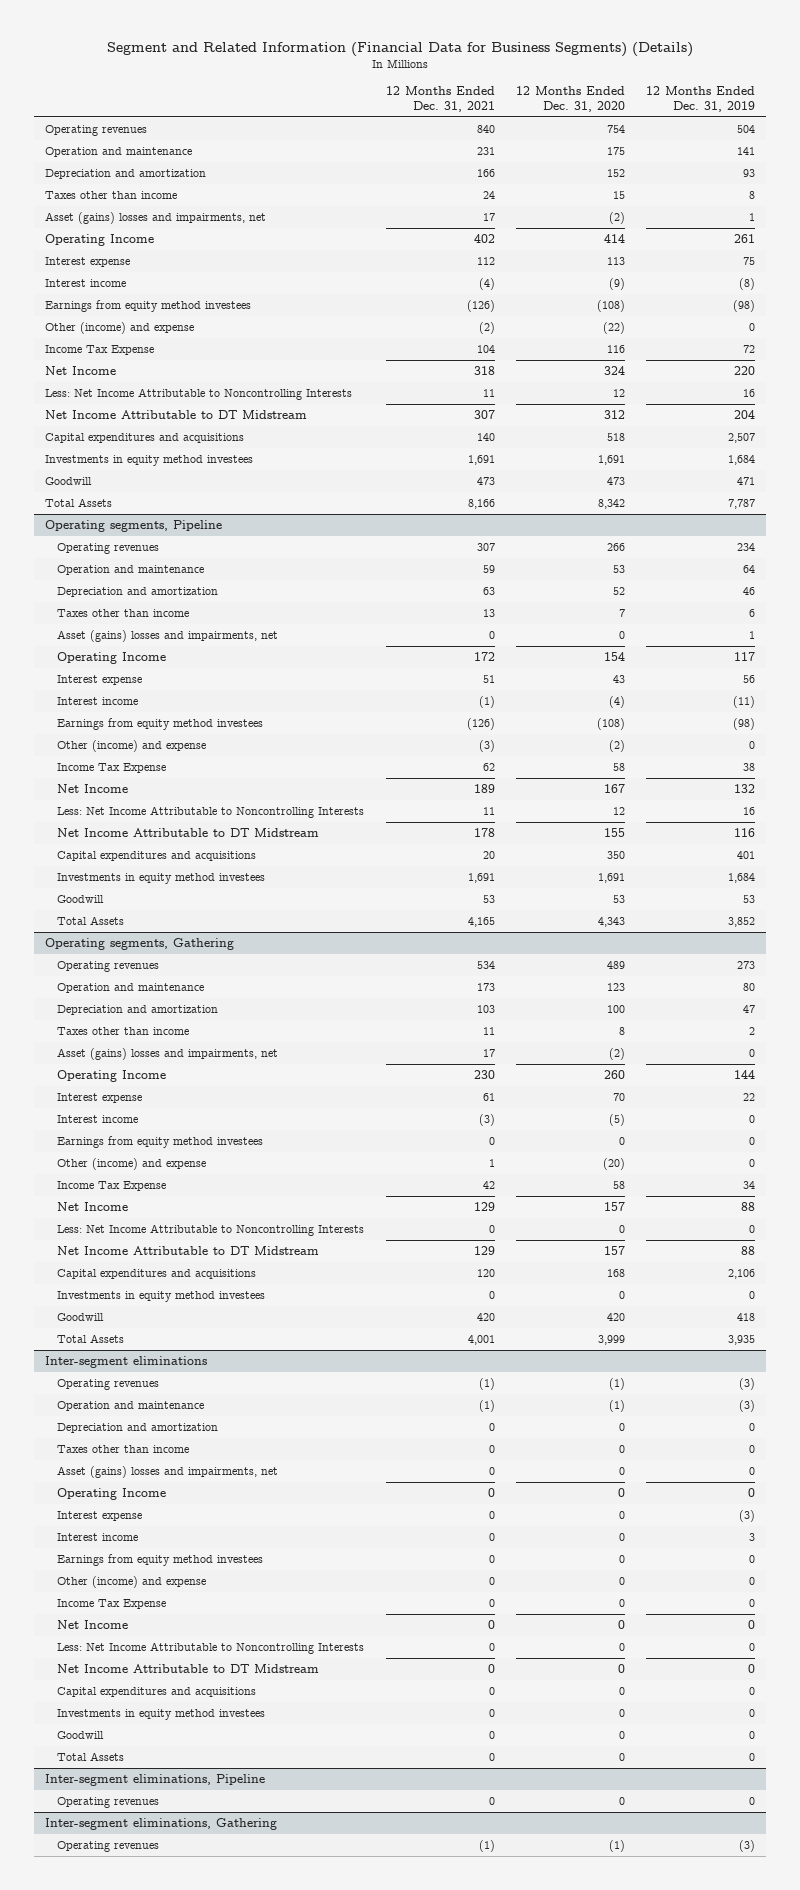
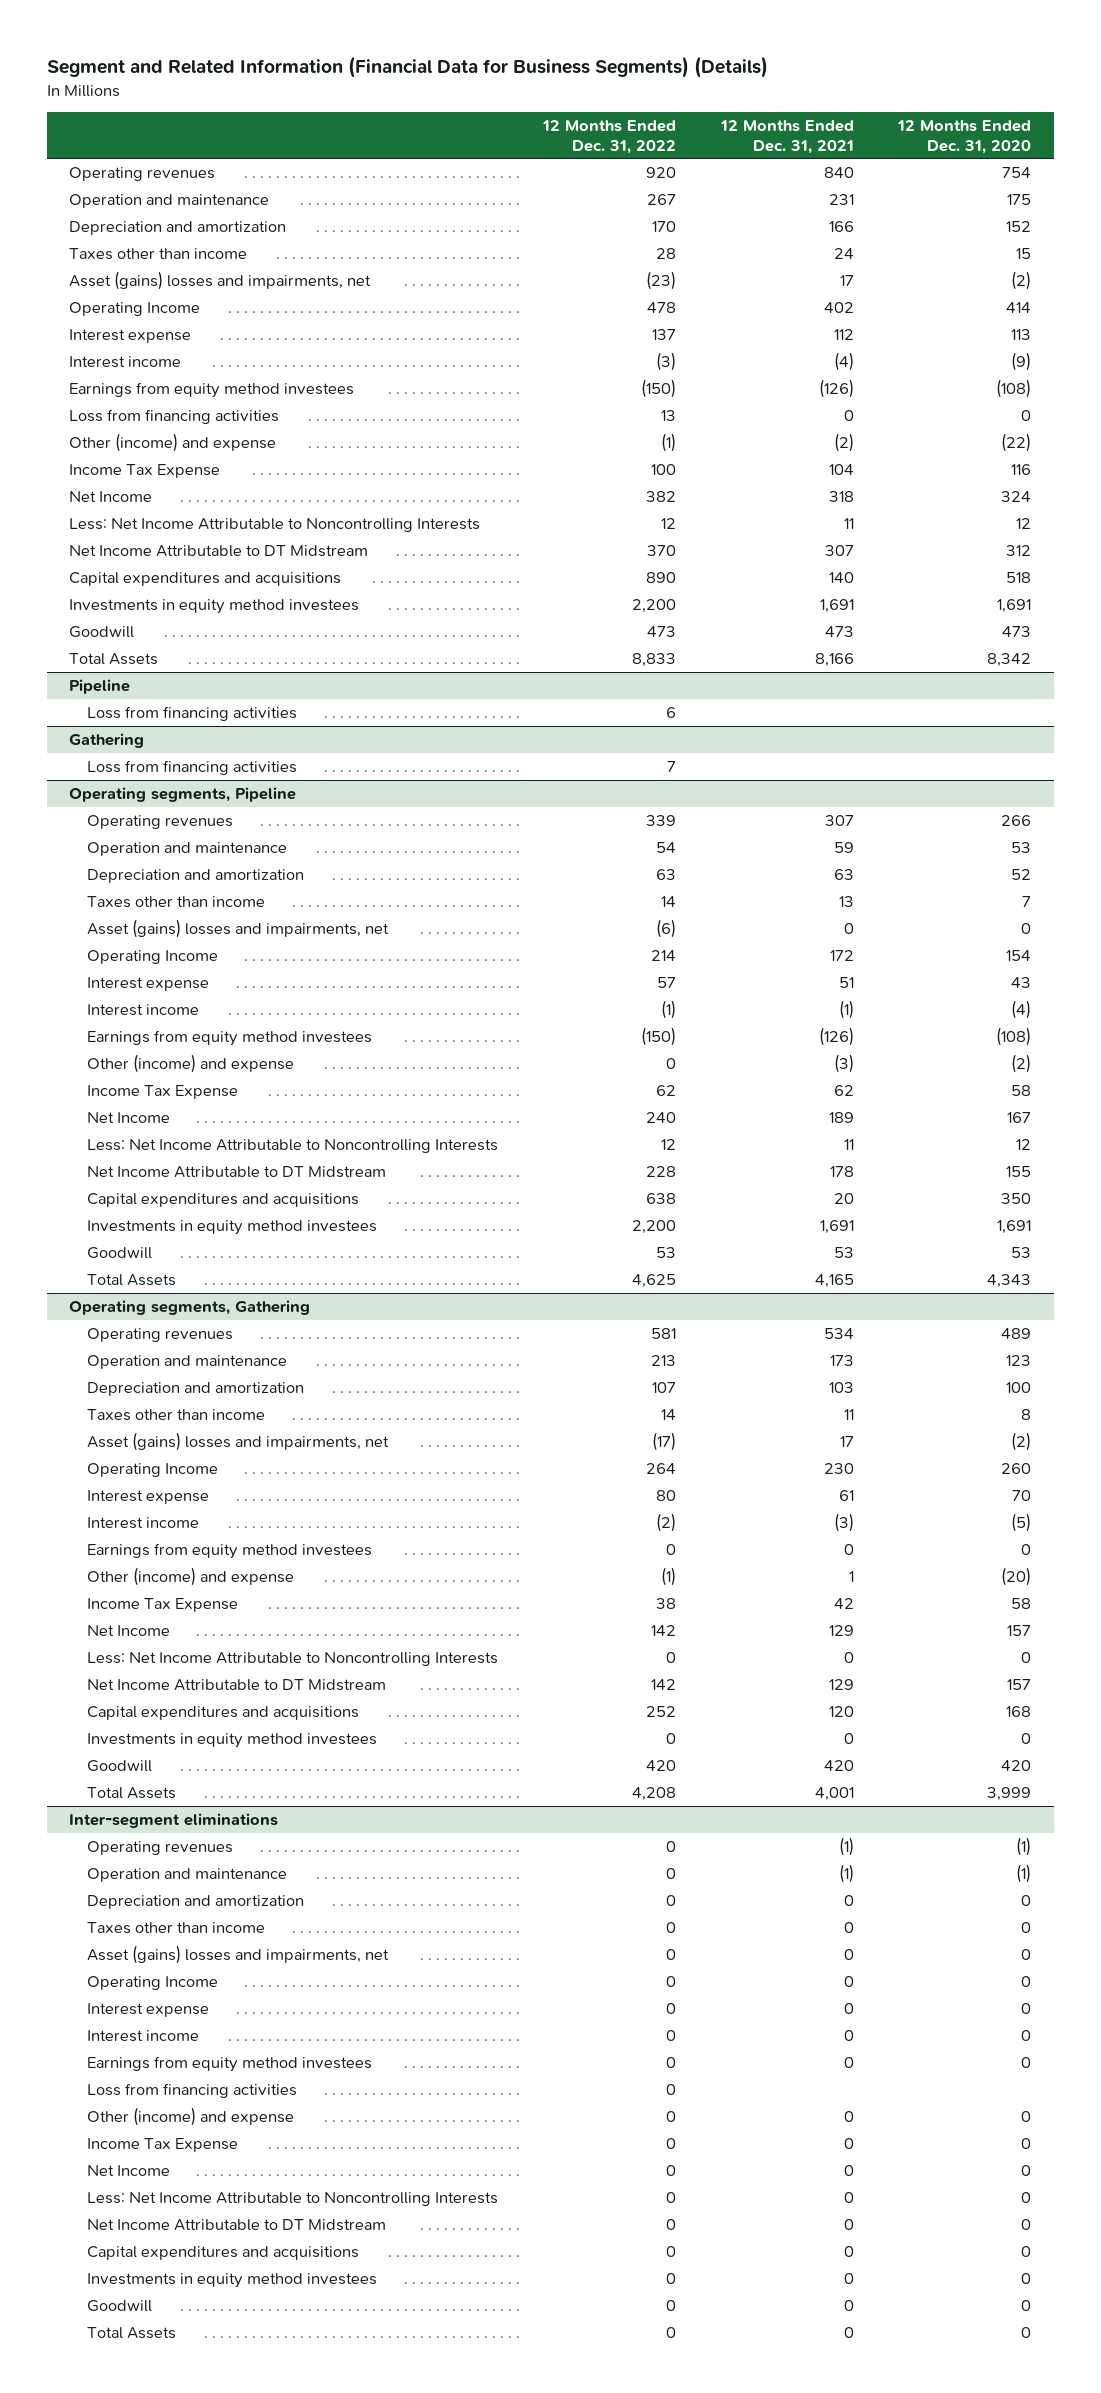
- | 12 Months Ended Dec. 31, 2021 | 12 Months Ended Dec. 31, 2020 | 12 Months Ended Dec. 31, 2019
+ | 12 Months Ended Dec. 31, 2022 | 12 Months Ended Dec. 31, 2021 | 12 Months Ended Dec. 31, 2020
+ Loss from financing activities | 13 | 0 | 0
+ Pipeline
+ Loss from financing activities | 6 | |
+ Gathering
+ Loss from financing activities | 7 | |
@ Inter-segment eliminations
+ Loss from financing activities | 0 | |
- Inter-segment eliminations, Pipeline
- Operating revenues | 0 | 0 | 0
- Inter-segment eliminations, Gathering
- Operating revenues | (1) | (1) | (3)

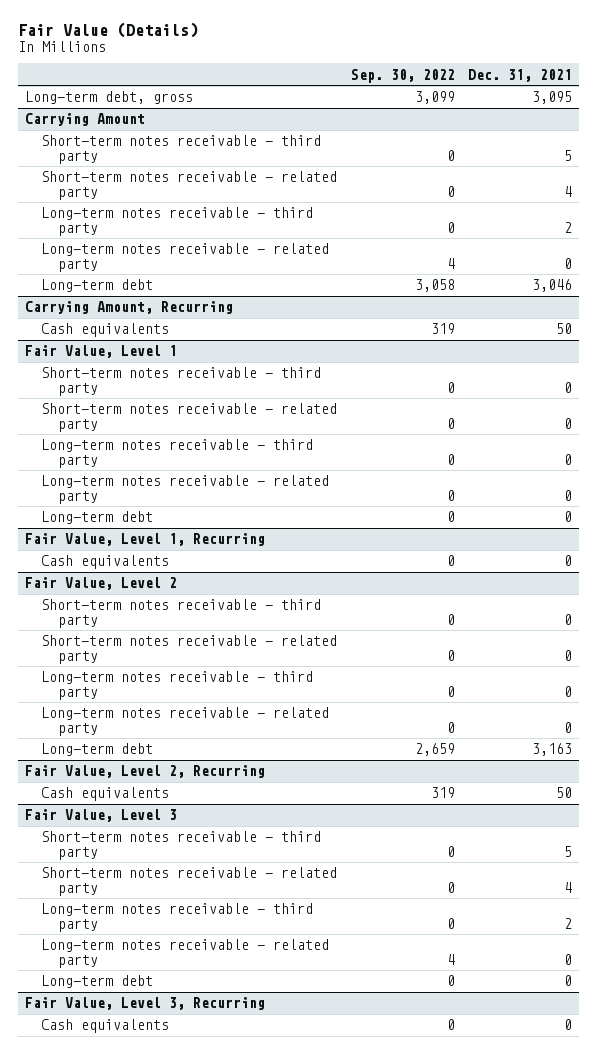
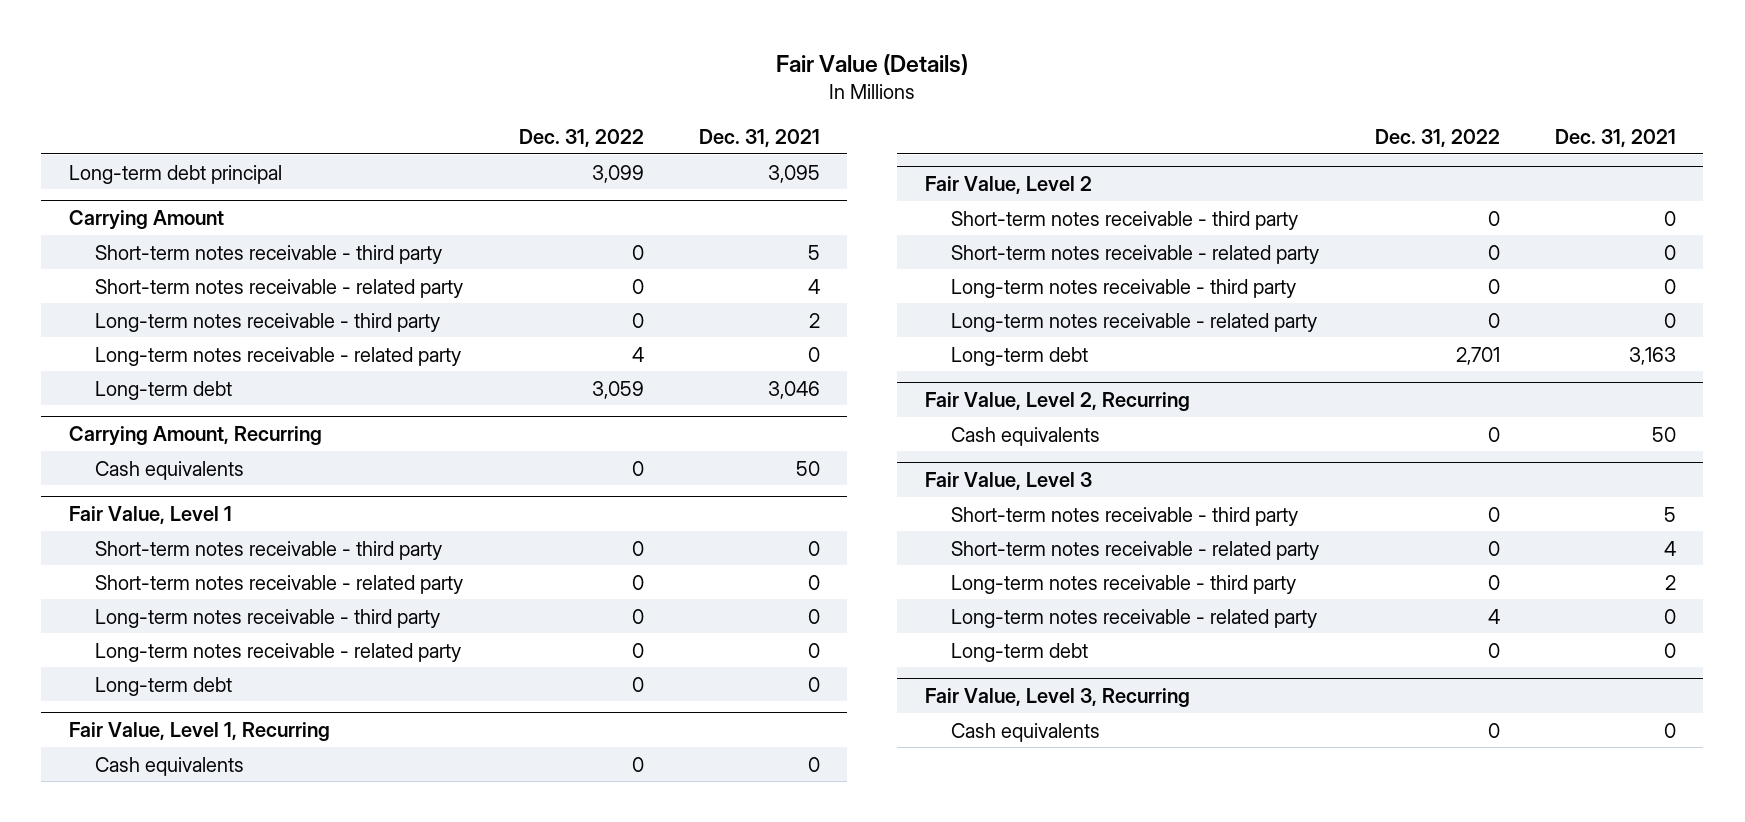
- | Sep. 30, 2022 | Dec. 31, 2021
+ | Dec. 31, 2022 | Dec. 31, 2021
- Long-term debt, gross | 3,099 | 3,095
+ Long-term debt principal | 3,099 | 3,095

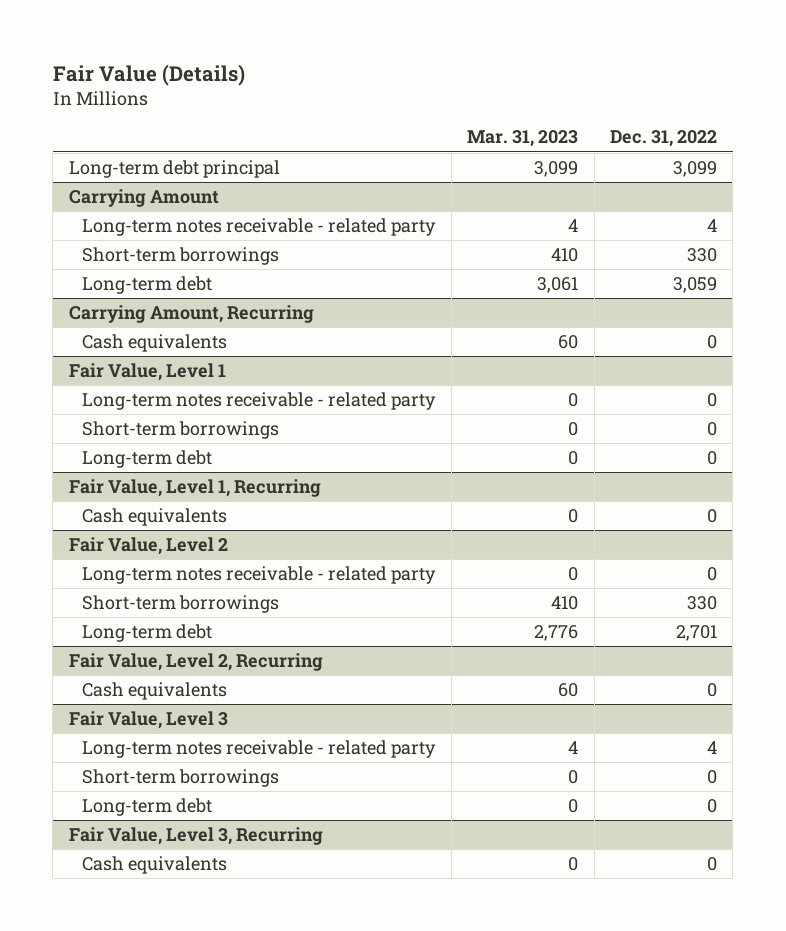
- | Dec. 31, 2022 | Dec. 31, 2021
+ | Mar. 31, 2023 | Dec. 31, 2022
@ Carrying Amount
- Short-term notes receivable - third party | 0 | 5
- Short-term notes receivable - related party | 0 | 4
- Long-term notes receivable - third party | 0 | 2
+ Short-term borrowings | 410 | 330
@ Fair Value, Level 1
- Short-term notes receivable - third party | 0 | 0
- Short-term notes receivable - related party | 0 | 0
- Long-term notes receivable - third party | 0 | 0
+ Short-term borrowings | 0 | 0
@ Fair Value, Level 2
- Short-term notes receivable - third party | 0 | 0
- Short-term notes receivable - related party | 0 | 0
- Long-term notes receivable - third party | 0 | 0
+ Short-term borrowings | 410 | 330
@ Fair Value, Level 3
- Short-term notes receivable - third party | 0 | 5
- Short-term notes receivable - related party | 0 | 4
- Long-term notes receivable - third party | 0 | 2
+ Short-term borrowings | 0 | 0

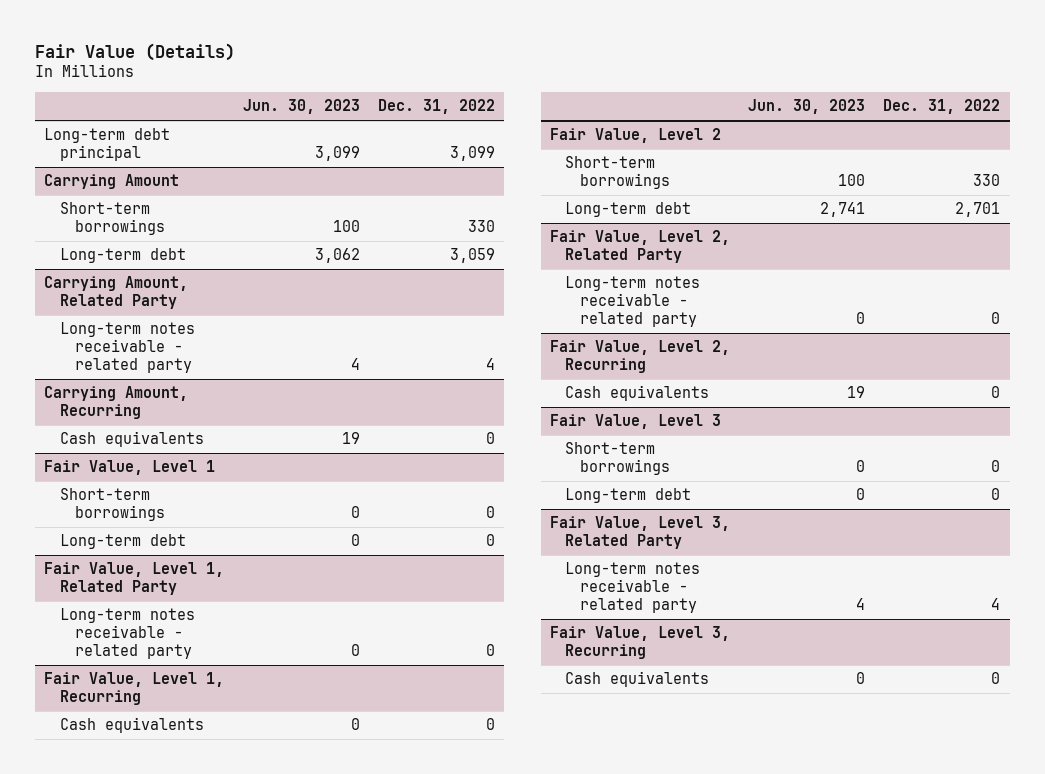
- | Mar. 31, 2023 | Dec. 31, 2022
+ | Jun. 30, 2023 | Dec. 31, 2022
@ Carrying Amount
- Long-term notes receivable - related party | 4 | 4
+ Carrying Amount, Related Party
+ Long-term notes receivable - related party | 4 | 4
@ Fair Value, Level 1
- Long-term notes receivable - related party | 0 | 0
+ Fair Value, Level 1, Related Party
+ Long-term notes receivable - related party | 0 | 0
@ Fair Value, Level 2
- Long-term notes receivable - related party | 0 | 0
+ Fair Value, Level 2, Related Party
+ Long-term notes receivable - related party | 0 | 0
@ Fair Value, Level 3
- Long-term notes receivable - related party | 4 | 4
+ Fair Value, Level 3, Related Party
+ Long-term notes receivable - related party | 4 | 4

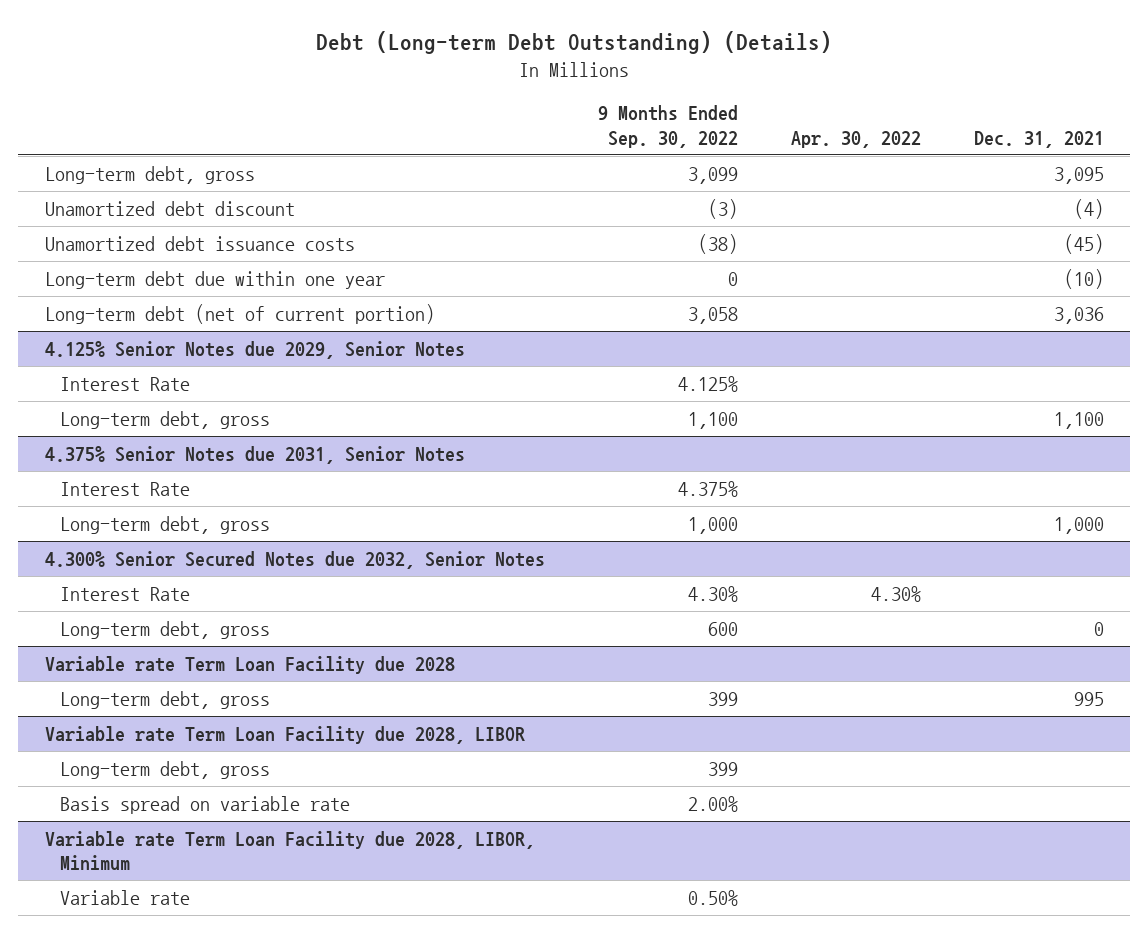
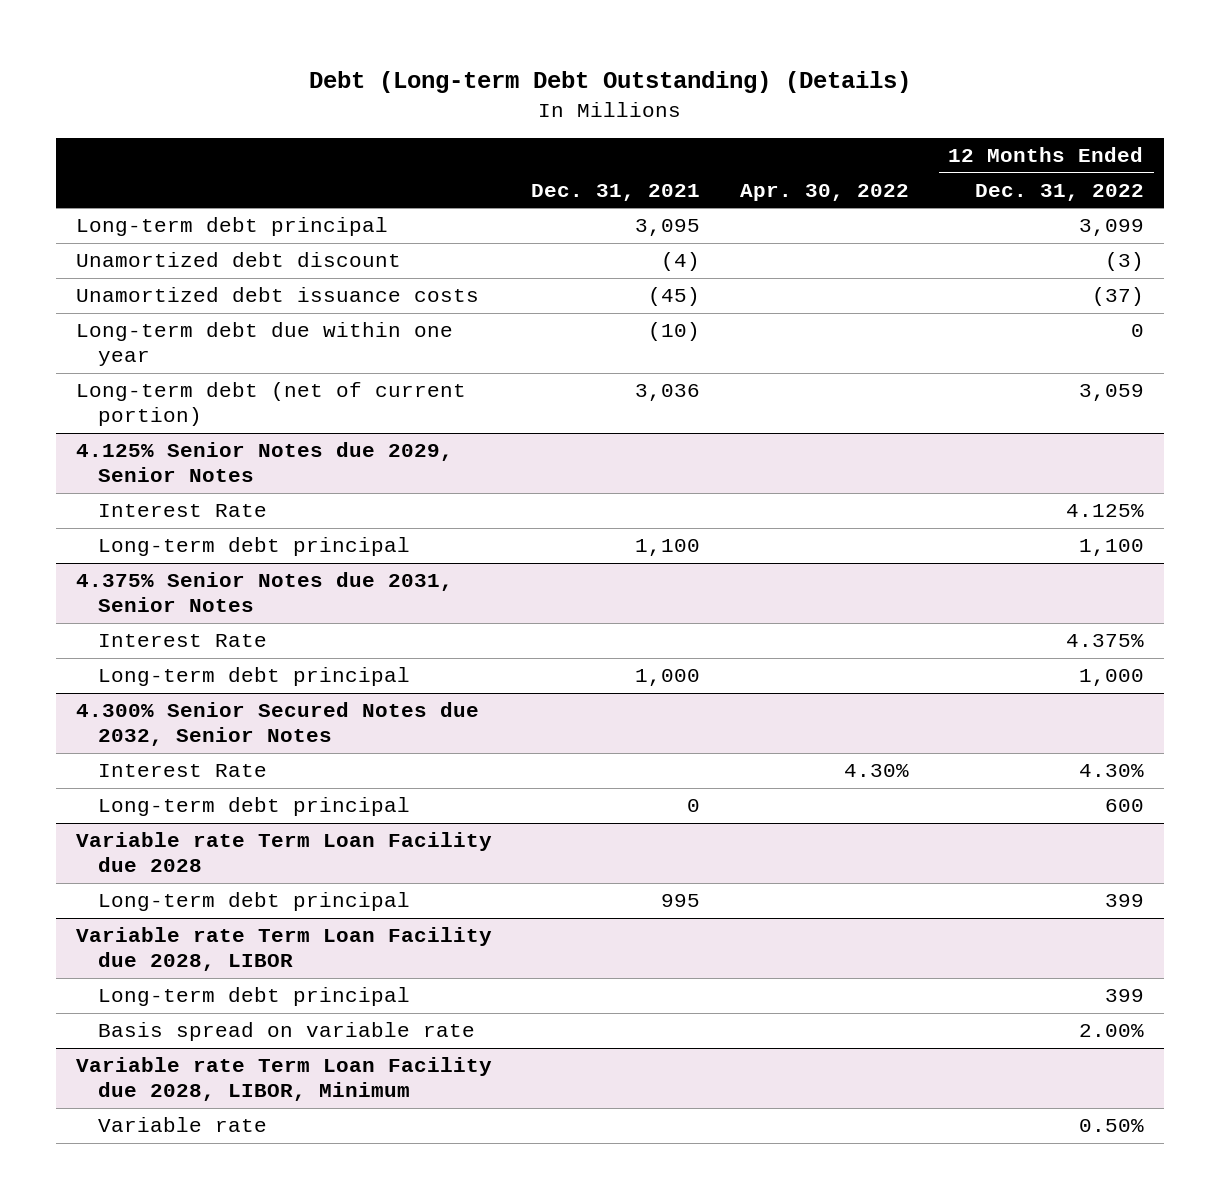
- | 9 Months Ended Sep. 30, 2022 | Apr. 30, 2022 | Dec. 31, 2021
+ | Dec. 31, 2021 | Apr. 30, 2022 | 12 Months Ended Dec. 31, 2022
- Long-term debt, gross | 3,099 | | 3,095
+ Long-term debt principal | 3,095 | | 3,099
@ 4.125% Senior Notes due 2029, Senior Notes
- Long-term debt, gross | 1,100 | | 1,100
+ Long-term debt principal | 1,100 | | 1,100
@ 4.375% Senior Notes due 2031, Senior Notes
- Long-term debt, gross | 1,000 | | 1,000
+ Long-term debt principal | 1,000 | | 1,000
@ 4.300% Senior Secured Notes due 2032, Senior Notes
- Long-term debt, gross | 600 | | 0
+ Long-term debt principal | 0 | | 600
@ Variable rate Term Loan Facility due 2028
- Long-term debt, gross | 399 | | 995
+ Long-term debt principal | 995 | | 399
@ Variable rate Term Loan Facility due 2028, LIBOR
- Long-term debt, gross | 399 | |
+ Long-term debt principal | | | 399

